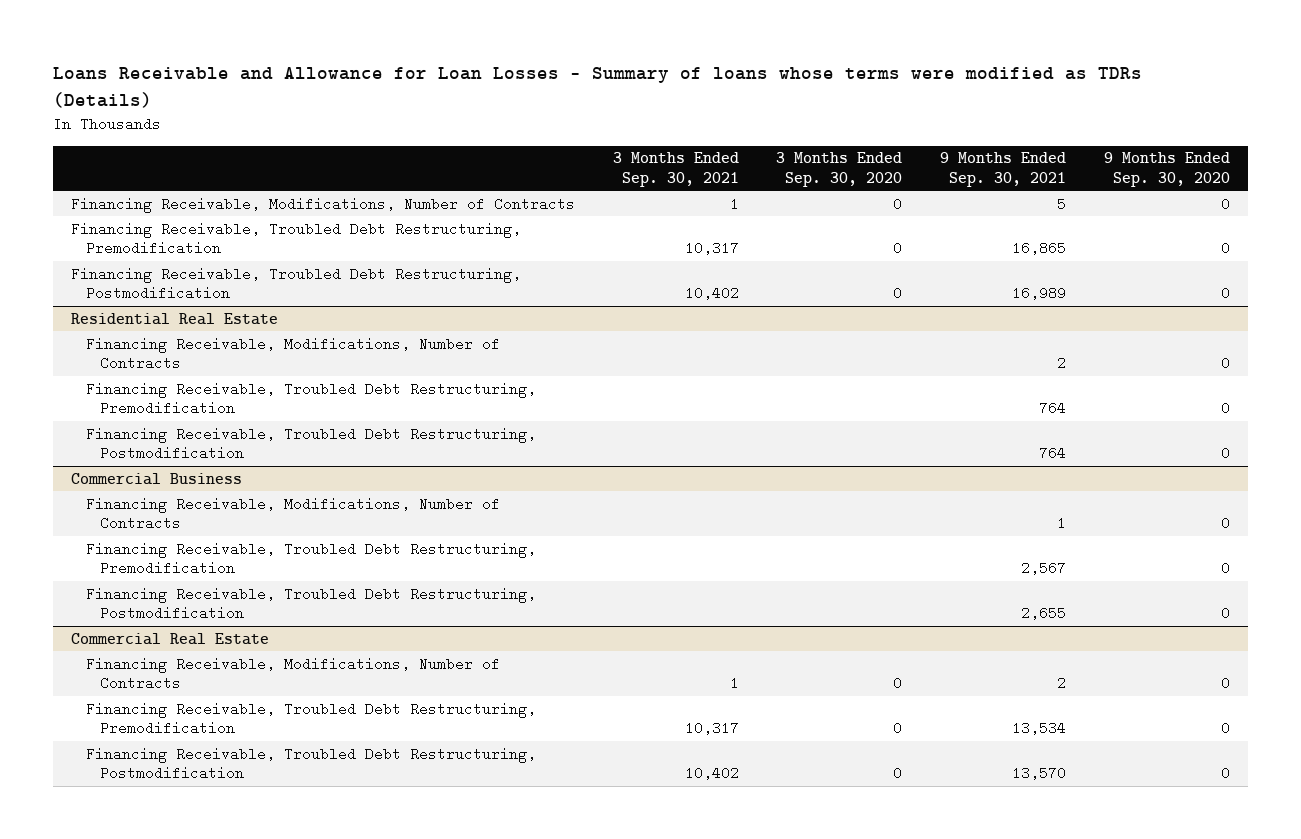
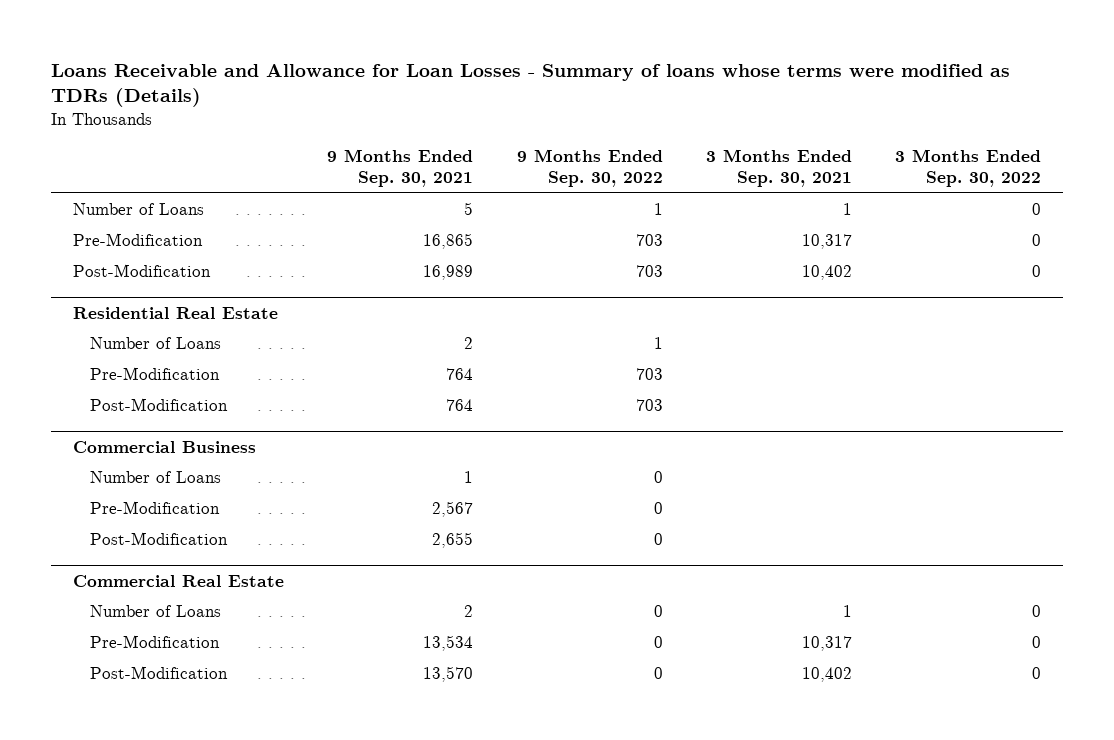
- | 3 Months Ended Sep. 30, 2021 | 3 Months Ended Sep. 30, 2020 | 9 Months Ended Sep. 30, 2021 | 9 Months Ended Sep. 30, 2020
+ | 9 Months Ended Sep. 30, 2021 | 9 Months Ended Sep. 30, 2022 | 3 Months Ended Sep. 30, 2021 | 3 Months Ended Sep. 30, 2022
- Financing Receivable, Modifications, Number of Contracts | 1 | 0 | 5 | 0
- Financing Receivable, Troubled Debt Restructuring, Premodification | 10,317 | 0 | 16,865 | 0
- Financing Receivable, Troubled Debt Restructuring, Postmodification | 10,402 | 0 | 16,989 | 0
+ Number of Loans | 5 | 1 | 1 | 0
+ Pre-Modification | 16,865 | 703 | 10,317 | 0
+ Post-Modification | 16,989 | 703 | 10,402 | 0
@ Residential Real Estate
- Financing Receivable, Modifications, Number of Contracts | | | 2 | 0
- Financing Receivable, Troubled Debt Restructuring, Premodification | | | 764 | 0
- Financing Receivable, Troubled Debt Restructuring, Postmodification | | | 764 | 0
+ Number of Loans | 2 | 1 | |
+ Pre-Modification | 764 | 703 | |
+ Post-Modification | 764 | 703 | |
@ Commercial Business
- Financing Receivable, Modifications, Number of Contracts | | | 1 | 0
- Financing Receivable, Troubled Debt Restructuring, Premodification | | | 2,567 | 0
- Financing Receivable, Troubled Debt Restructuring, Postmodification | | | 2,655 | 0
+ Number of Loans | 1 | 0 | |
+ Pre-Modification | 2,567 | 0 | |
+ Post-Modification | 2,655 | 0 | |
@ Commercial Real Estate
- Financing Receivable, Modifications, Number of Contracts | 1 | 0 | 2 | 0
- Financing Receivable, Troubled Debt Restructuring, Premodification | 10,317 | 0 | 13,534 | 0
- Financing Receivable, Troubled Debt Restructuring, Postmodification | 10,402 | 0 | 13,570 | 0
+ Number of Loans | 2 | 0 | 1 | 0
+ Pre-Modification | 13,534 | 0 | 10,317 | 0
+ Post-Modification | 13,570 | 0 | 10,402 | 0

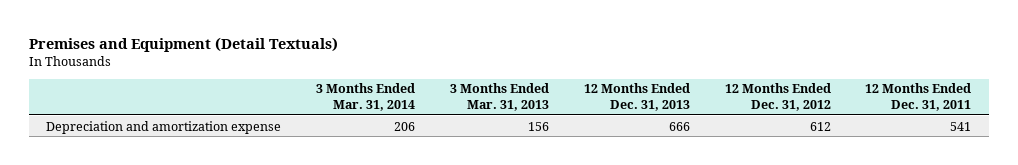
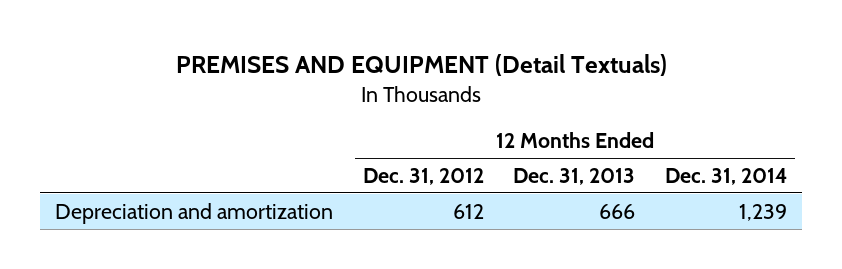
- Premises and Equipment (Detail Textuals)
+ PREMISES AND EQUIPMENT (Detail Textuals)
- | 3 Months Ended Mar. 31, 2014 | 3 Months Ended Mar. 31, 2013 | 12 Months Ended Dec. 31, 2013 | 12 Months Ended Dec. 31, 2012 | 12 Months Ended Dec. 31, 2011
+ | 12 Months Ended Dec. 31, 2012 | 12 Months Ended Dec. 31, 2013 | 12 Months Ended Dec. 31, 2014
- Depreciation and amortization expense | 206 | 156 | 666 | 612 | 541
+ Depreciation and amortization | 612 | 666 | 1,239

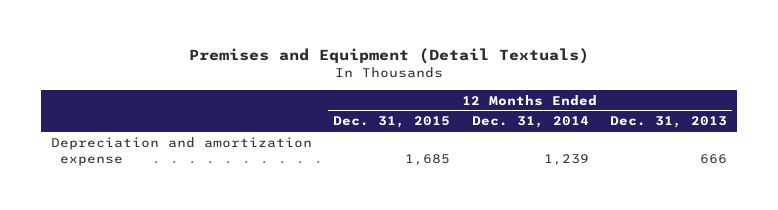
- PREMISES AND EQUIPMENT (Detail Textuals)
+ Premises and Equipment (Detail Textuals)
- | 12 Months Ended Dec. 31, 2012 | 12 Months Ended Dec. 31, 2013 | 12 Months Ended Dec. 31, 2014
+ | 12 Months Ended Dec. 31, 2015 | 12 Months Ended Dec. 31, 2014 | 12 Months Ended Dec. 31, 2013
- Depreciation and amortization | 612 | 666 | 1,239
+ Depreciation and amortization expense | 1,685 | 1,239 | 666

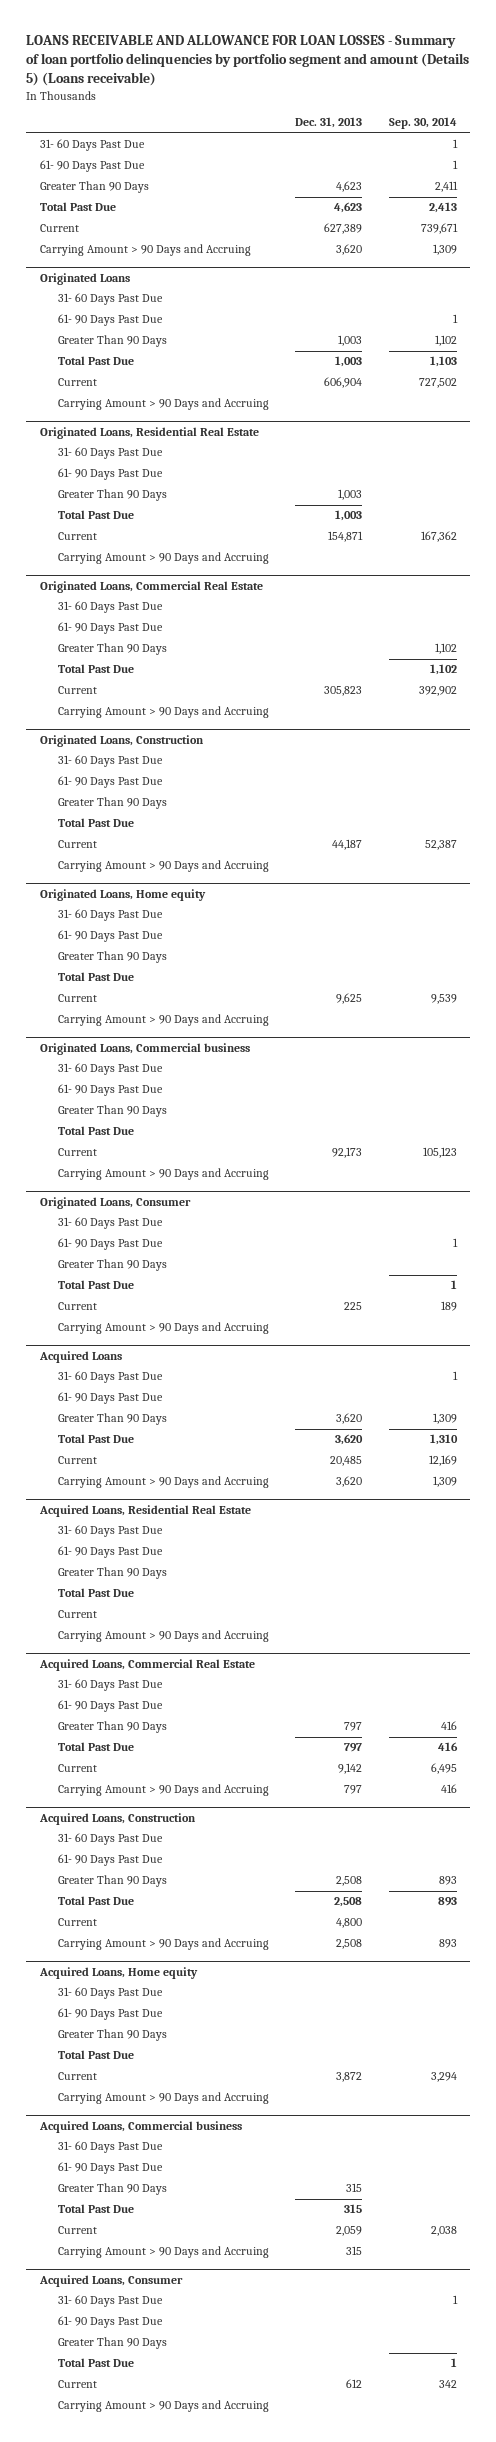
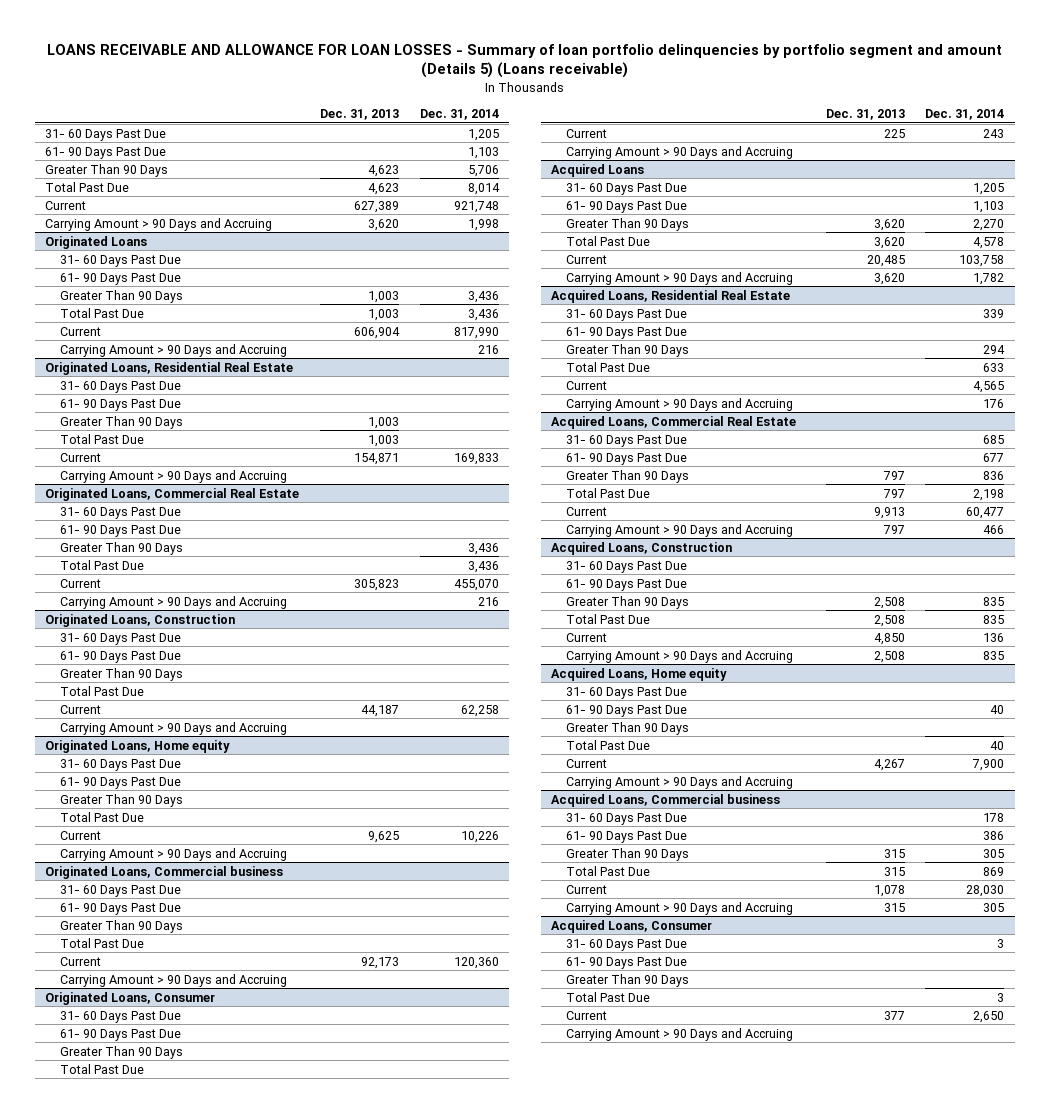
- | Dec. 31, 2013 | Sep. 30, 2014
+ | Dec. 31, 2013 | Dec. 31, 2014
@ Acquired Loans, Commercial Real Estate
- Current | 9,142 | 6,495
+ Current | 9,913 | 60,477
@ Acquired Loans, Construction
- Current | 4,800 |
+ Current | 4,850 | 136
@ Acquired Loans, Home equity
- Current | 3,872 | 3,294
+ Current | 4,267 | 7,900
@ Acquired Loans, Commercial business
- Current | 2,059 | 2,038
+ Current | 1,078 | 28,030
@ Acquired Loans, Consumer
- Current | 612 | 342
+ Current | 377 | 2,650

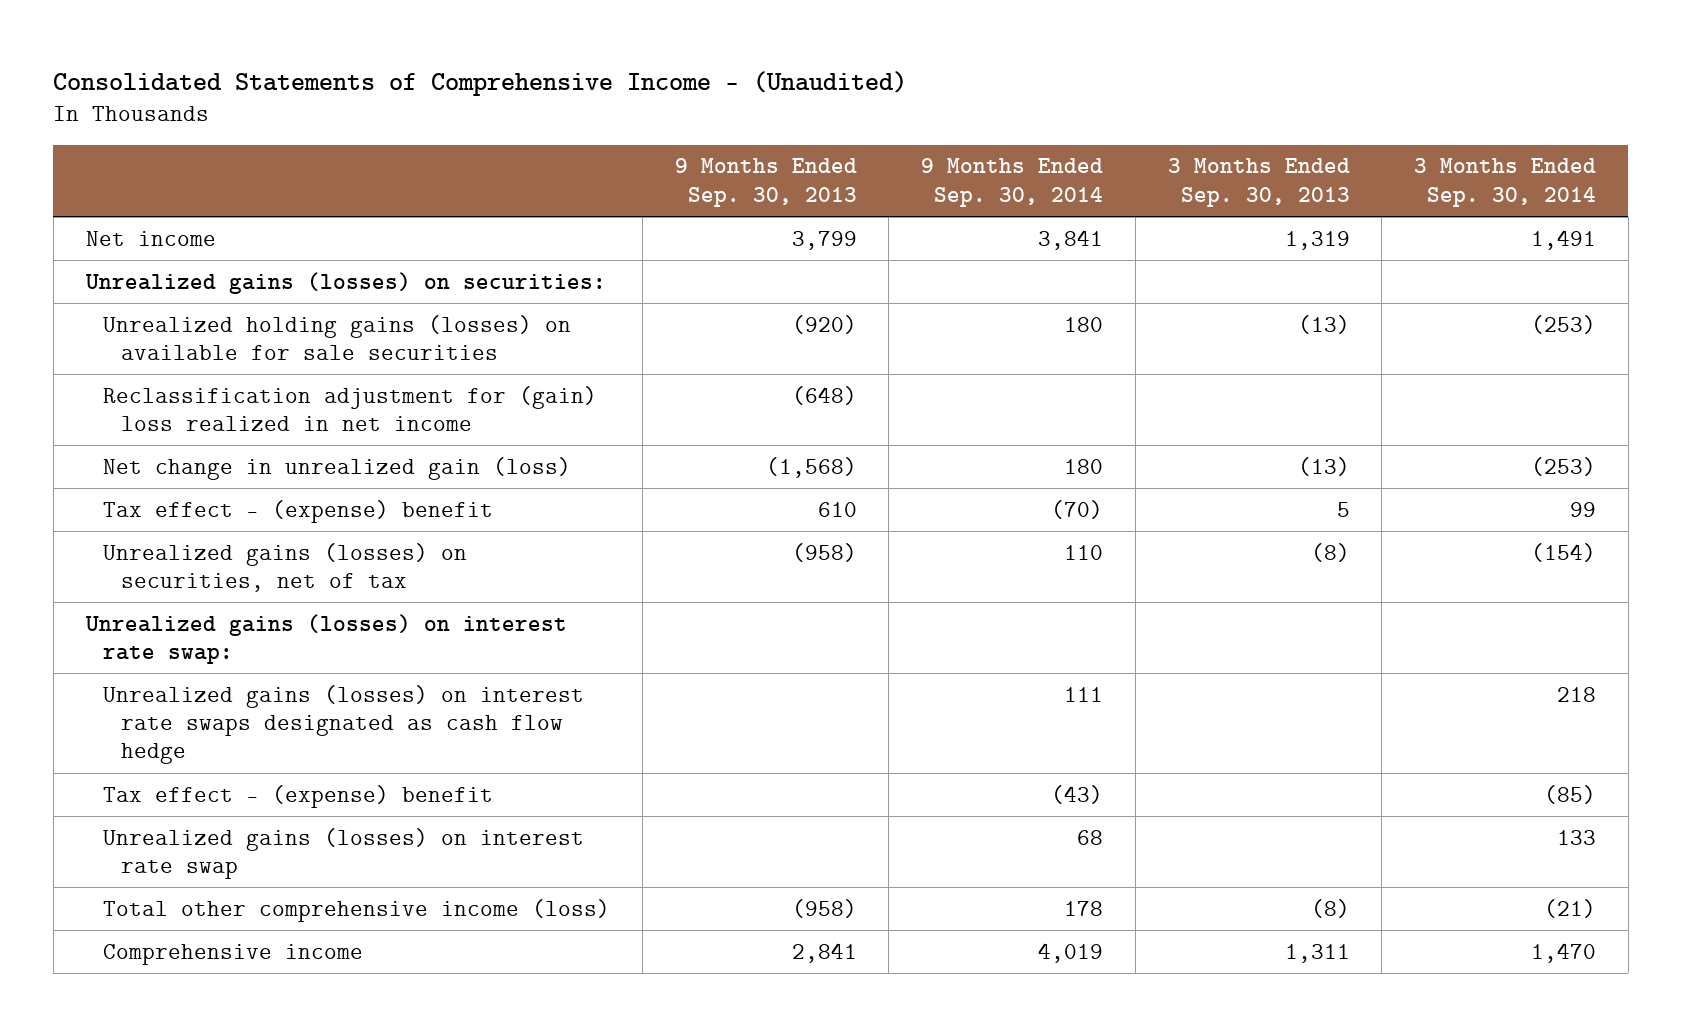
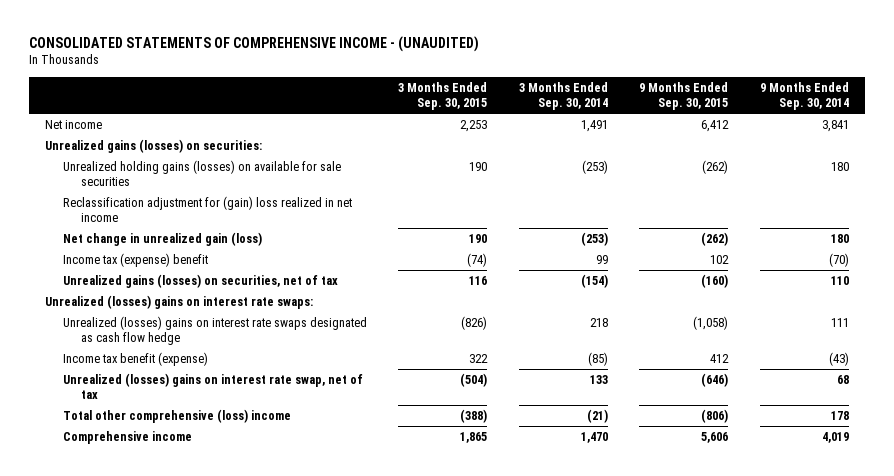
- Consolidated Statements of Comprehensive Income - (Unaudited)
+ CONSOLIDATED STATEMENTS OF COMPREHENSIVE INCOME - (UNAUDITED)
- | 9 Months Ended Sep. 30, 2013 | 9 Months Ended Sep. 30, 2014 | 3 Months Ended Sep. 30, 2013 | 3 Months Ended Sep. 30, 2014
+ | 3 Months Ended Sep. 30, 2015 | 3 Months Ended Sep. 30, 2014 | 9 Months Ended Sep. 30, 2015 | 9 Months Ended Sep. 30, 2014
- Tax effect - (expense) benefit | 610 | (70) | 5 | 99
+ Income tax (expense) benefit | (74) | 99 | 102 | (70)
- Unrealized gains (losses) on interest rate swap:
- Unrealized gains (losses) on interest rate swaps designated as cash flow hedge | | 111 | | 218
- Tax effect - (expense) benefit | | (43) | | (85)
- Unrealized gains (losses) on interest rate swap | | 68 | | 133
- Total other comprehensive income (loss) | (958) | 178 | (8) | (21)
+ Unrealized (losses) gains on interest rate swaps:
+ Unrealized (losses) gains on interest rate swaps designated as cash flow hedge | (826) | 218 | (1,058) | 111
+ Income tax benefit (expense) | 322 | (85) | 412 | (43)
+ Unrealized (losses) gains on interest rate swap, net of tax | (504) | 133 | (646) | 68
+ Total other comprehensive (loss) income | (388) | (21) | (806) | 178

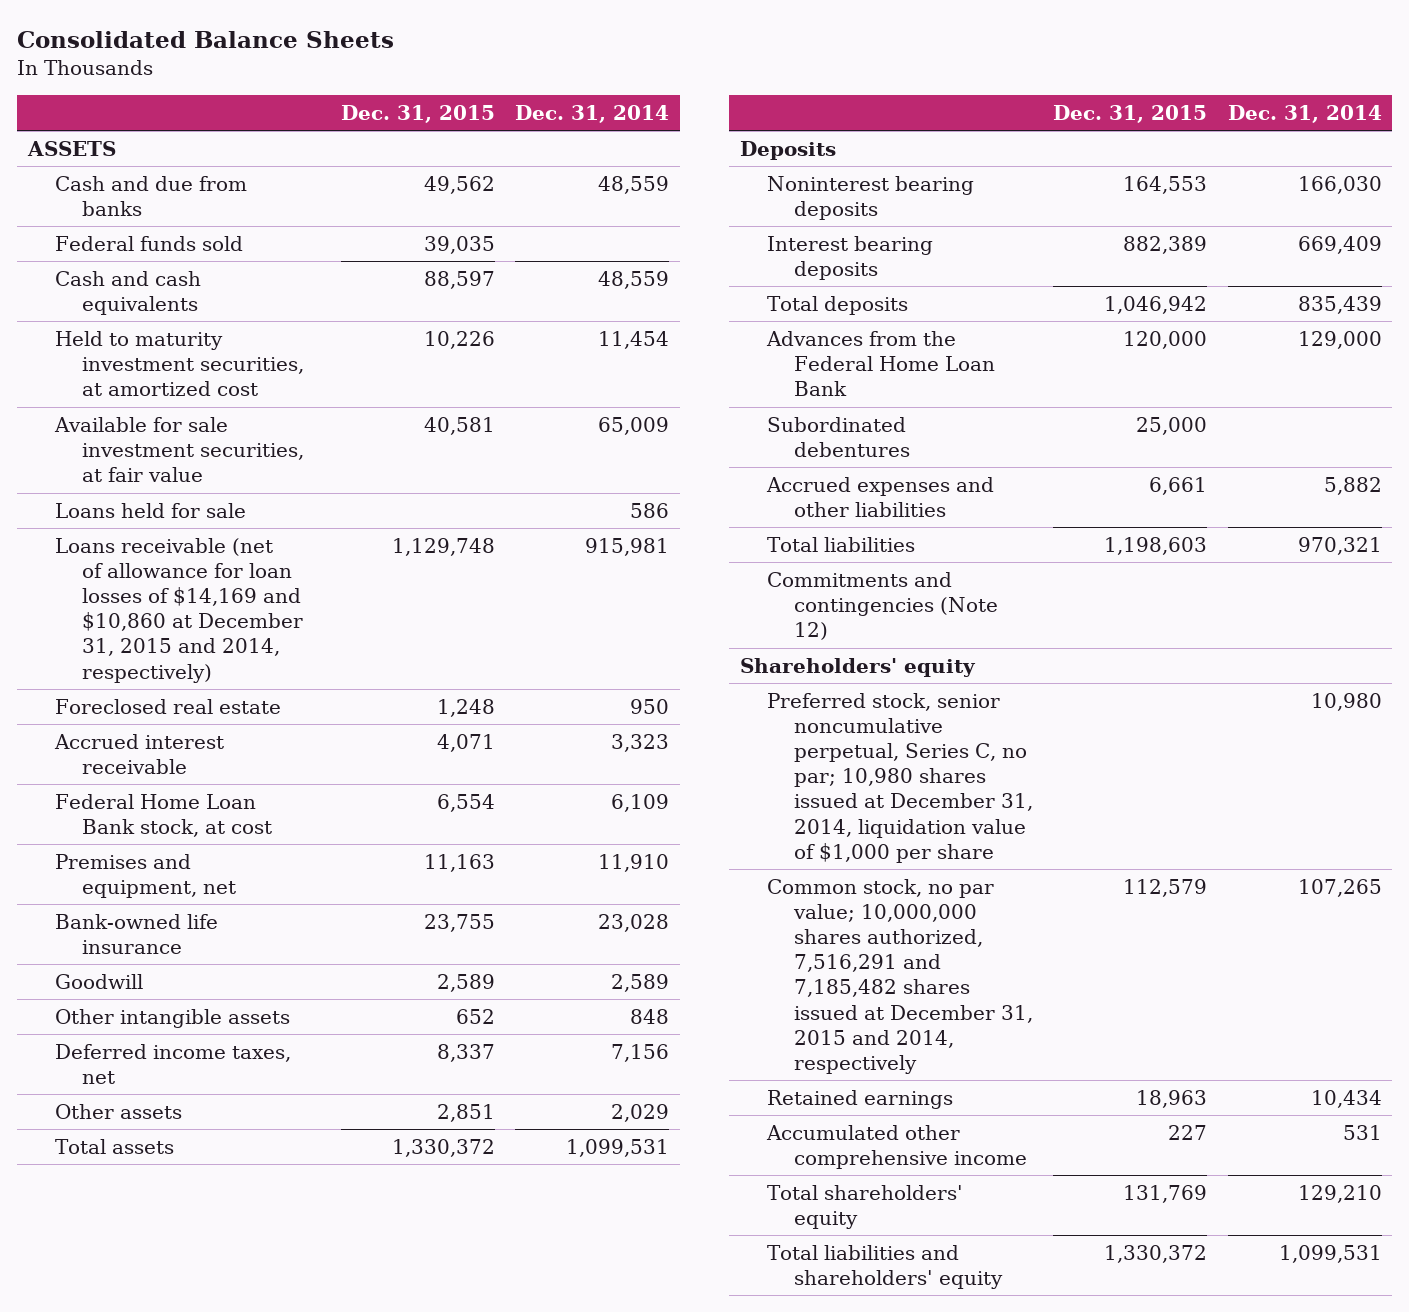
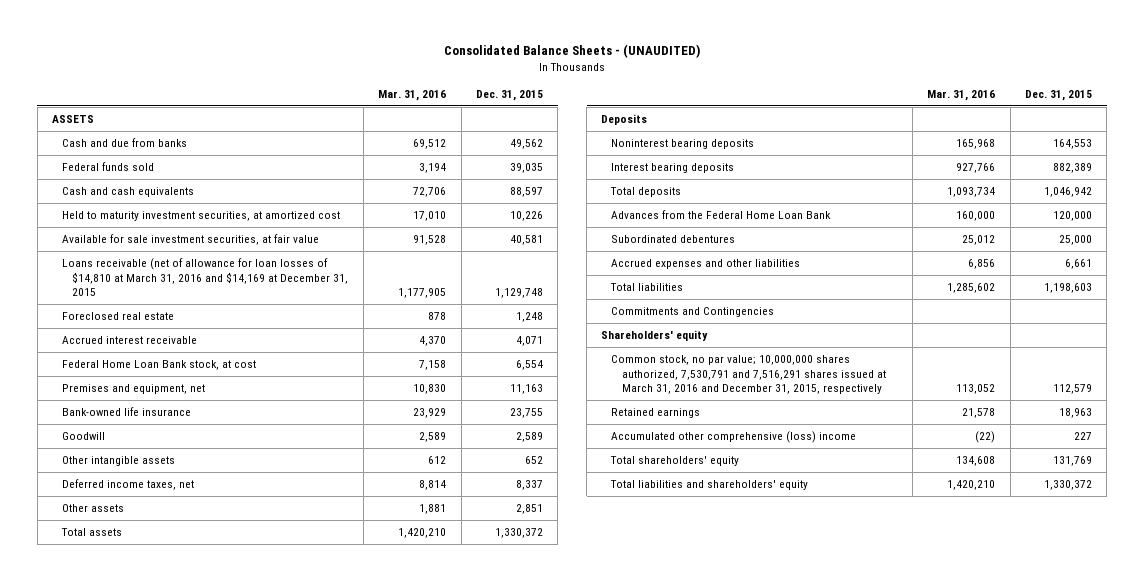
- Consolidated Balance Sheets
+ Consolidated Balance Sheets - (UNAUDITED)
- | Dec. 31, 2015 | Dec. 31, 2014
+ | Mar. 31, 2016 | Dec. 31, 2015
- Loans held for sale | | 586
- Loans receivable (net of allowance for loan losses of $14,169 and $10,860 at December 31, 2015 and 2014, respectively) | 1,129,748 | 915,981
+ Loans receivable (net of allowance for loan losses of $14,810 at March 31, 2016 and $14,169 at December 31, 2015 | 1,177,905 | 1,129,748
- Commitments and contingencies (Note 12)
+ Commitments and Contingencies
- Preferred stock, senior noncumulative perpetual, Series C, no par; 10,980 shares issued at December 31, 2014, liquidation value of $1,000 per share | | 10,980
- Common stock, no par value; 10,000,000 shares authorized, 7,516,291 and 7,185,482 shares issued at December 31, 2015 and 2014, respectively | 112,579 | 107,265
+ Common stock, no par value; 10,000,000 shares authorized, 7,530,791 and 7,516,291 shares issued at March 31, 2016 and December 31, 2015, respectively | 113,052 | 112,579
- Accumulated other comprehensive income | 227 | 531
+ Accumulated other comprehensive (loss) income | (22) | 227

